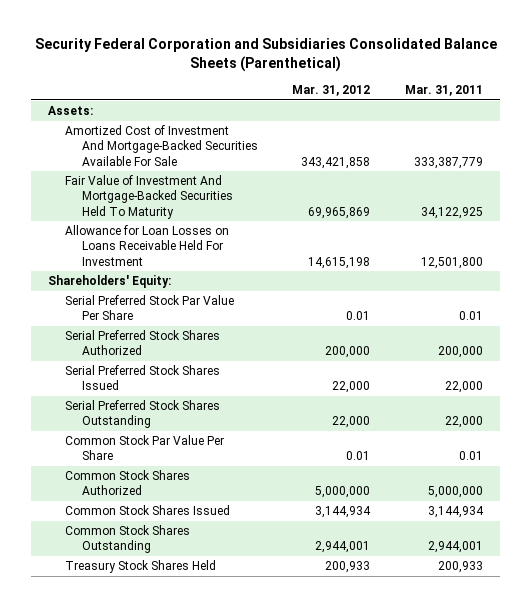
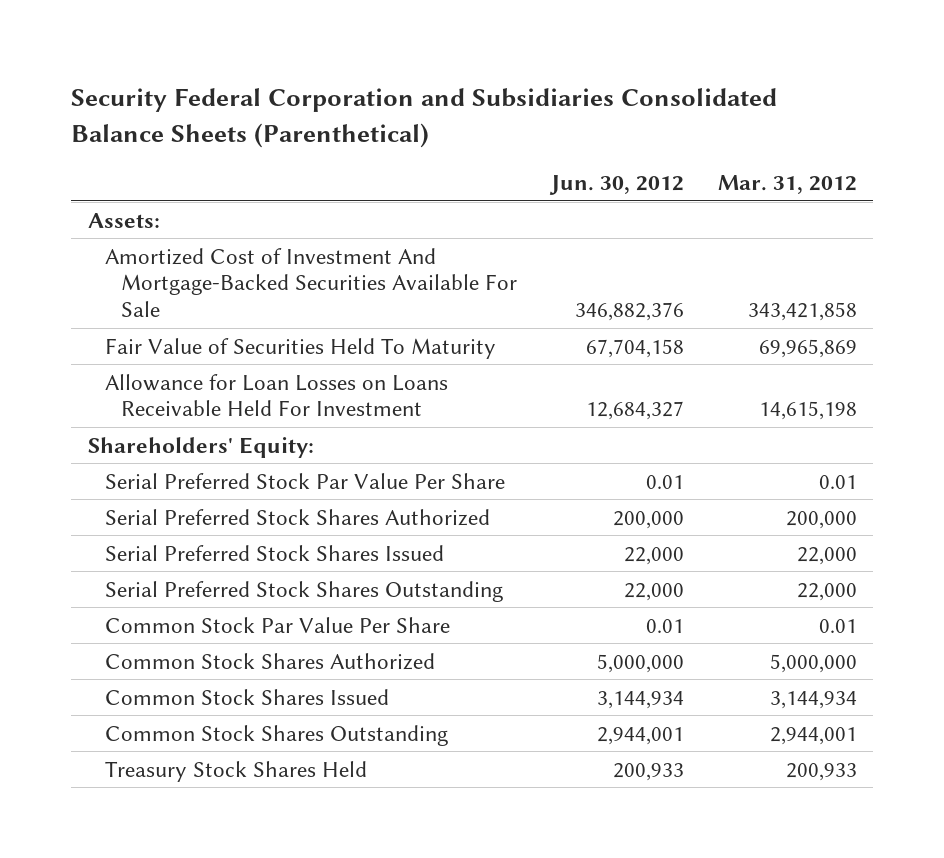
- | Mar. 31, 2012 | Mar. 31, 2011
+ | Jun. 30, 2012 | Mar. 31, 2012
- Fair Value of Investment And Mortgage-Backed Securities Held To Maturity | 69,965,869 | 34,122,925
+ Fair Value of Securities Held To Maturity | 67,704,158 | 69,965,869

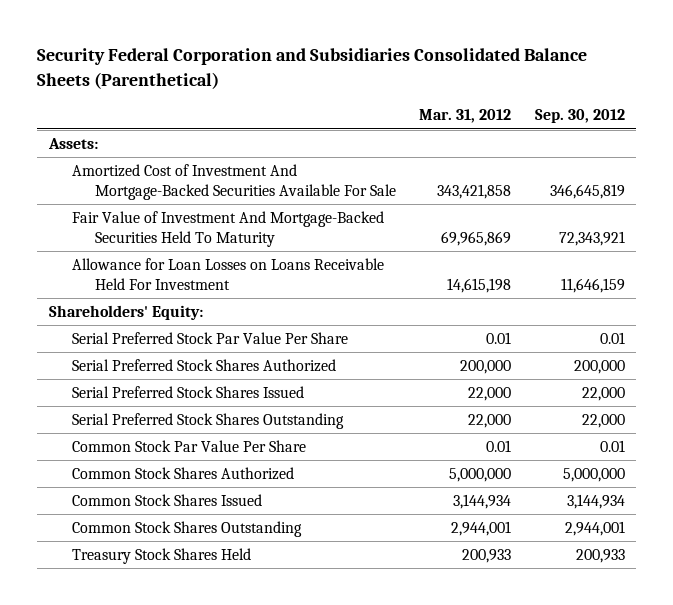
- | Jun. 30, 2012 | Mar. 31, 2012
+ | Mar. 31, 2012 | Sep. 30, 2012
- Fair Value of Securities Held To Maturity | 67,704,158 | 69,965,869
+ Fair Value of Investment And Mortgage-Backed Securities Held To Maturity | 69,965,869 | 72,343,921

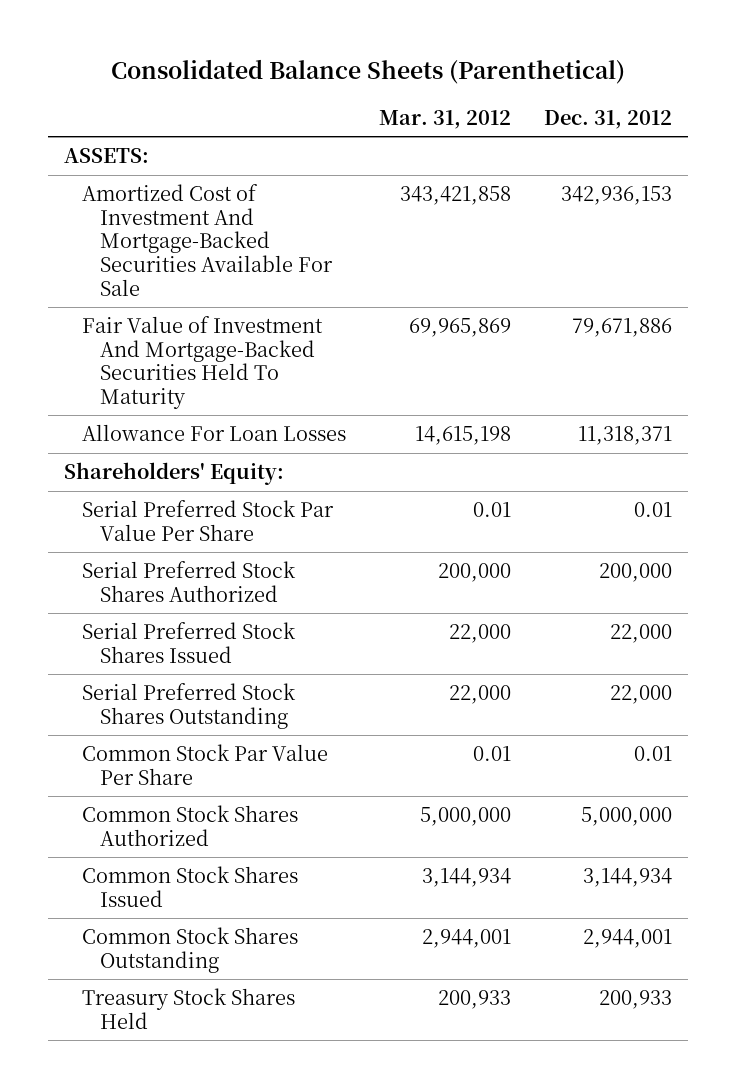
- Security Federal Corporation and Subsidiaries Consolidated Balance Sheets (Parenthetical)
+ Consolidated Balance Sheets (Parenthetical)
- | Mar. 31, 2012 | Sep. 30, 2012
+ | Mar. 31, 2012 | Dec. 31, 2012
- Assets:
+ ASSETS:
- Allowance for Loan Losses on Loans Receivable Held For Investment | 14,615,198 | 11,646,159
+ Allowance For Loan Losses | 14,615,198 | 11,318,371

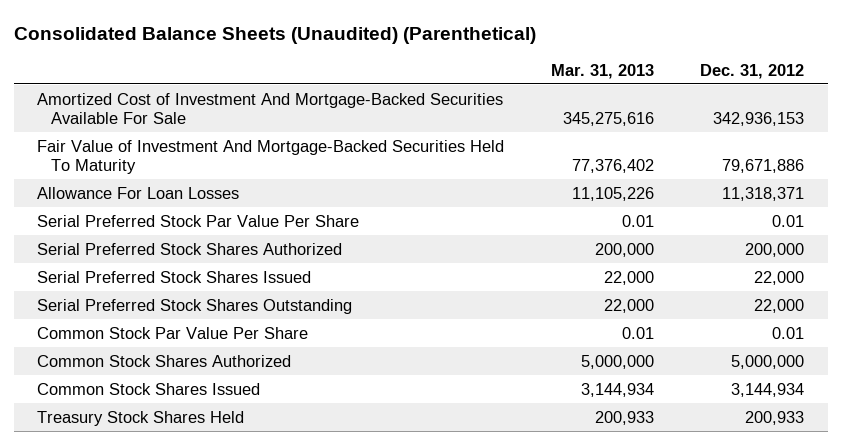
- Consolidated Balance Sheets (Parenthetical)
+ Consolidated Balance Sheets (Unaudited) (Parenthetical)
- | Mar. 31, 2012 | Dec. 31, 2012
+ | Mar. 31, 2013 | Dec. 31, 2012
- ASSETS:
- Shareholders' Equity:
- Common Stock Shares Outstanding | 2,944,001 | 2,944,001

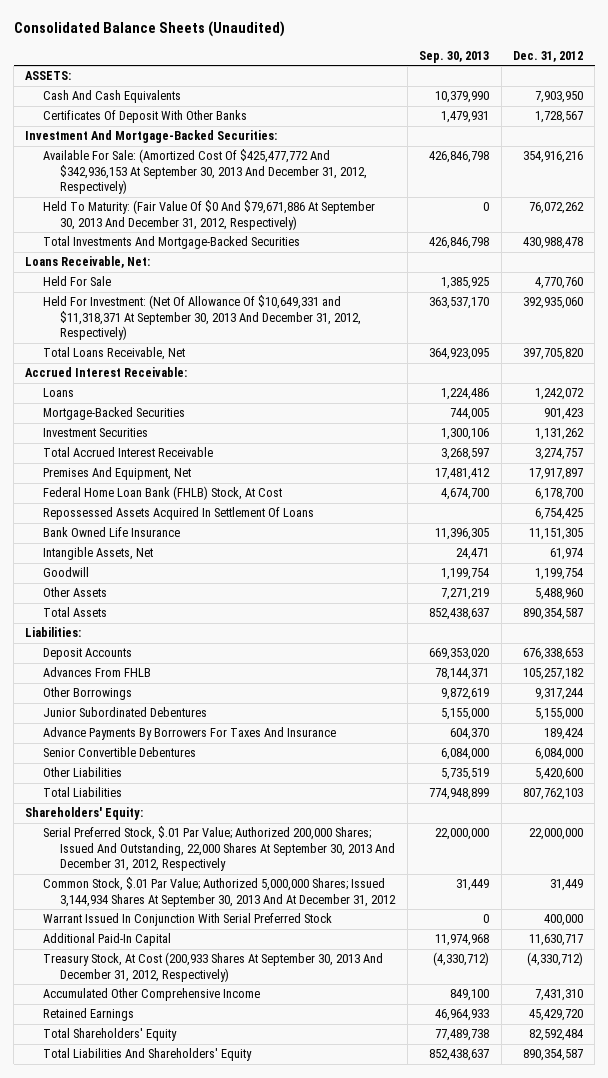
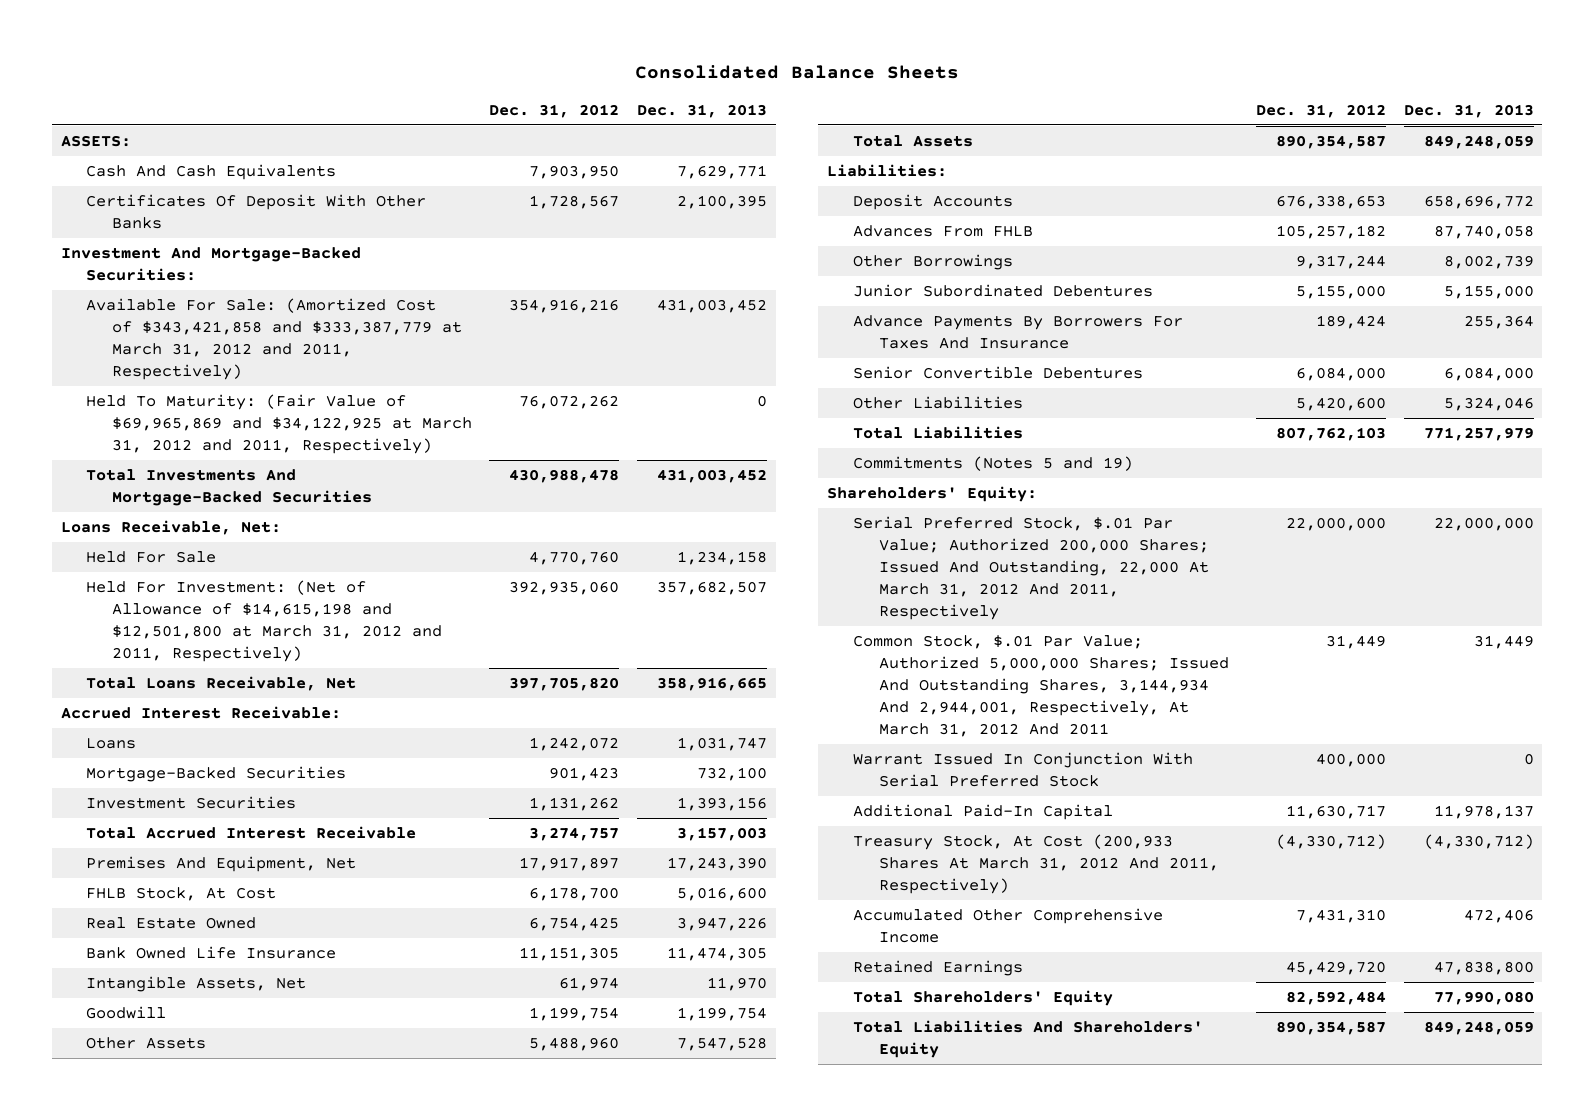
- Consolidated Balance Sheets (Unaudited)
+ Consolidated Balance Sheets
- | Sep. 30, 2013 | Dec. 31, 2012
+ | Dec. 31, 2012 | Dec. 31, 2013
- Available For Sale: (Amortized Cost Of $425,477,772 And $342,936,153 At September 30, 2013 And December 31, 2012, Respectively) | 426,846,798 | 354,916,216
- Held To Maturity: (Fair Value Of $0 And $79,671,886 At September 30, 2013 And December 31, 2012, Respectively) | 0 | 76,072,262
+ Available For Sale: (Amortized Cost of $343,421,858 and $333,387,779 at March 31, 2012 and 2011, Respectively) | 354,916,216 | 431,003,452
+ Held To Maturity: (Fair Value of $69,965,869 and $34,122,925 at March 31, 2012 and 2011, Respectively) | 76,072,262 | 0
- Held For Investment: (Net Of Allowance Of $10,649,331 and $11,318,371 At September 30, 2013 And December 31, 2012, Respectively) | 363,537,170 | 392,935,060
+ Held For Investment: (Net of Allowance of $14,615,198 and $12,501,800 at March 31, 2012 and 2011, Respectively) | 392,935,060 | 357,682,507
- Federal Home Loan Bank (FHLB) Stock, At Cost | 4,674,700 | 6,178,700
- Repossessed Assets Acquired In Settlement Of Loans | | 6,754,425
+ FHLB Stock, At Cost | 6,178,700 | 5,016,600
+ Real Estate Owned | 6,754,425 | 3,947,226
+ Commitments (Notes 5 and 19)
- Serial Preferred Stock, $.01 Par Value; Authorized 200,000 Shares; Issued And Outstanding, 22,000 Shares At September 30, 2013 And December 31, 2012, Respectively | 22,000,000 | 22,000,000
- Common Stock, $.01 Par Value; Authorized 5,000,000 Shares; Issued 3,144,934 Shares At September 30, 2013 And At December 31, 2012 | 31,449 | 31,449
+ Serial Preferred Stock, $.01 Par Value; Authorized 200,000 Shares; Issued And Outstanding, 22,000 At March 31, 2012 And 2011, Respectively | 22,000,000 | 22,000,000
+ Common Stock, $.01 Par Value; Authorized 5,000,000 Shares; Issued And Outstanding Shares, 3,144,934 And 2,944,001, Respectively, At March 31, 2012 And 2011 | 31,449 | 31,449
- Treasury Stock, At Cost (200,933 Shares At September 30, 2013 And December 31, 2012, Respectively) | (4,330,712) | (4,330,712)
+ Treasury Stock, At Cost (200,933 Shares At March 31, 2012 And 2011, Respectively) | (4,330,712) | (4,330,712)

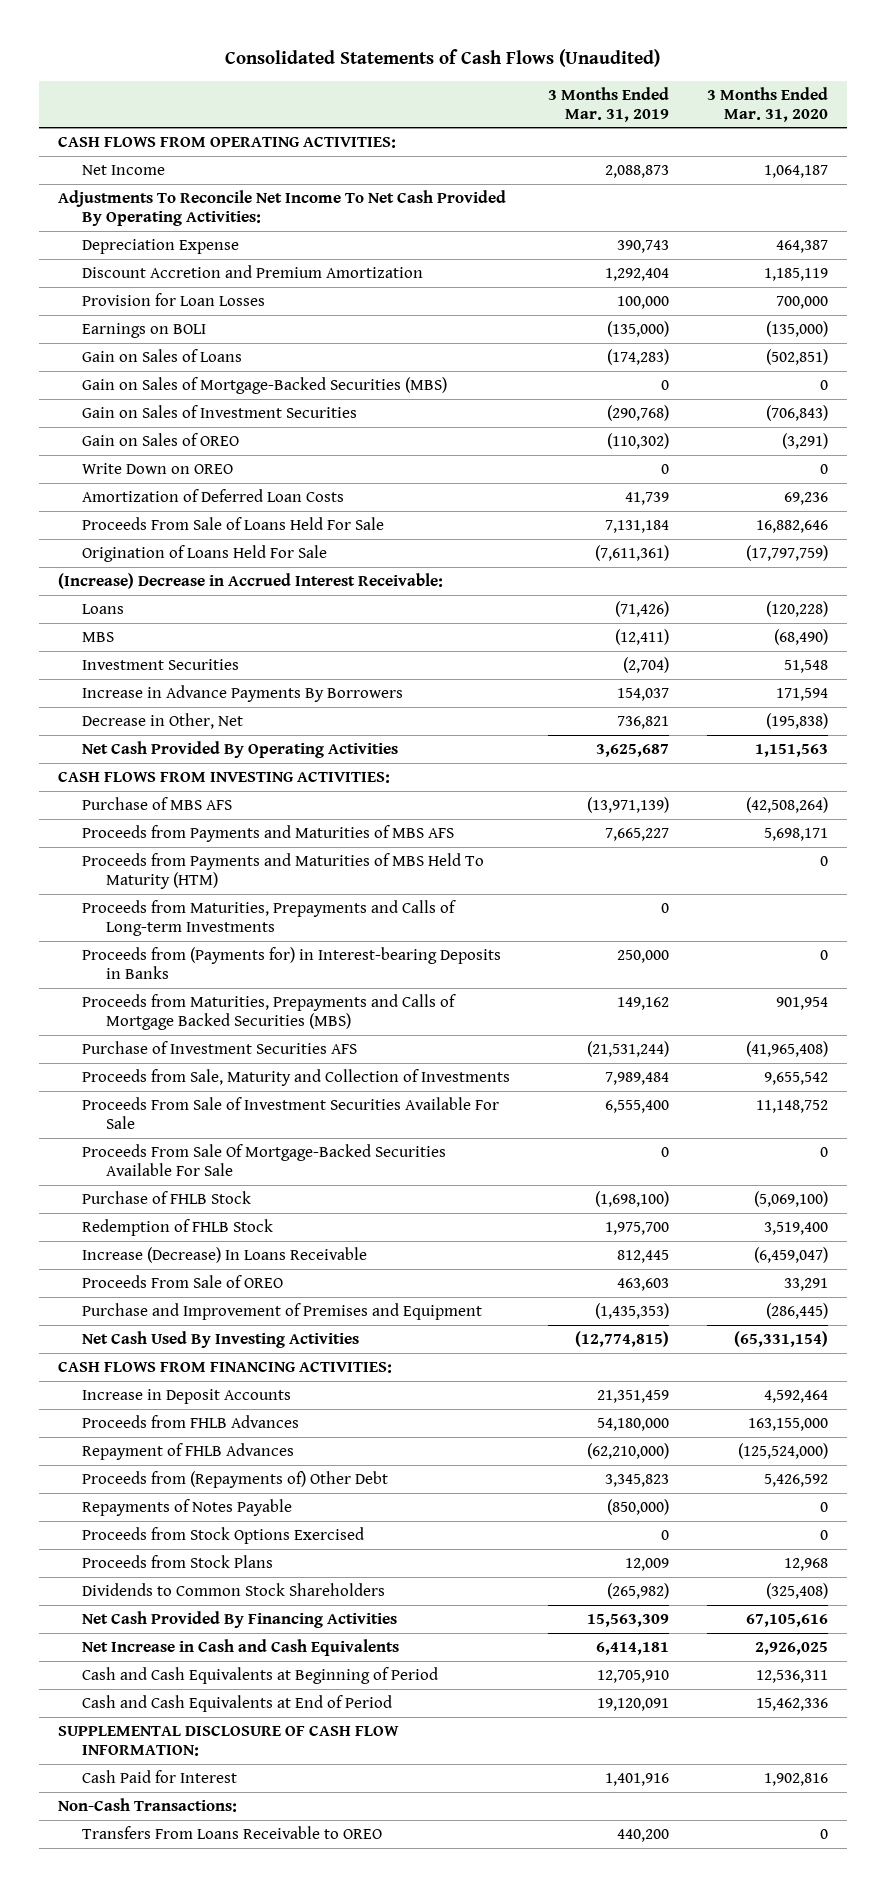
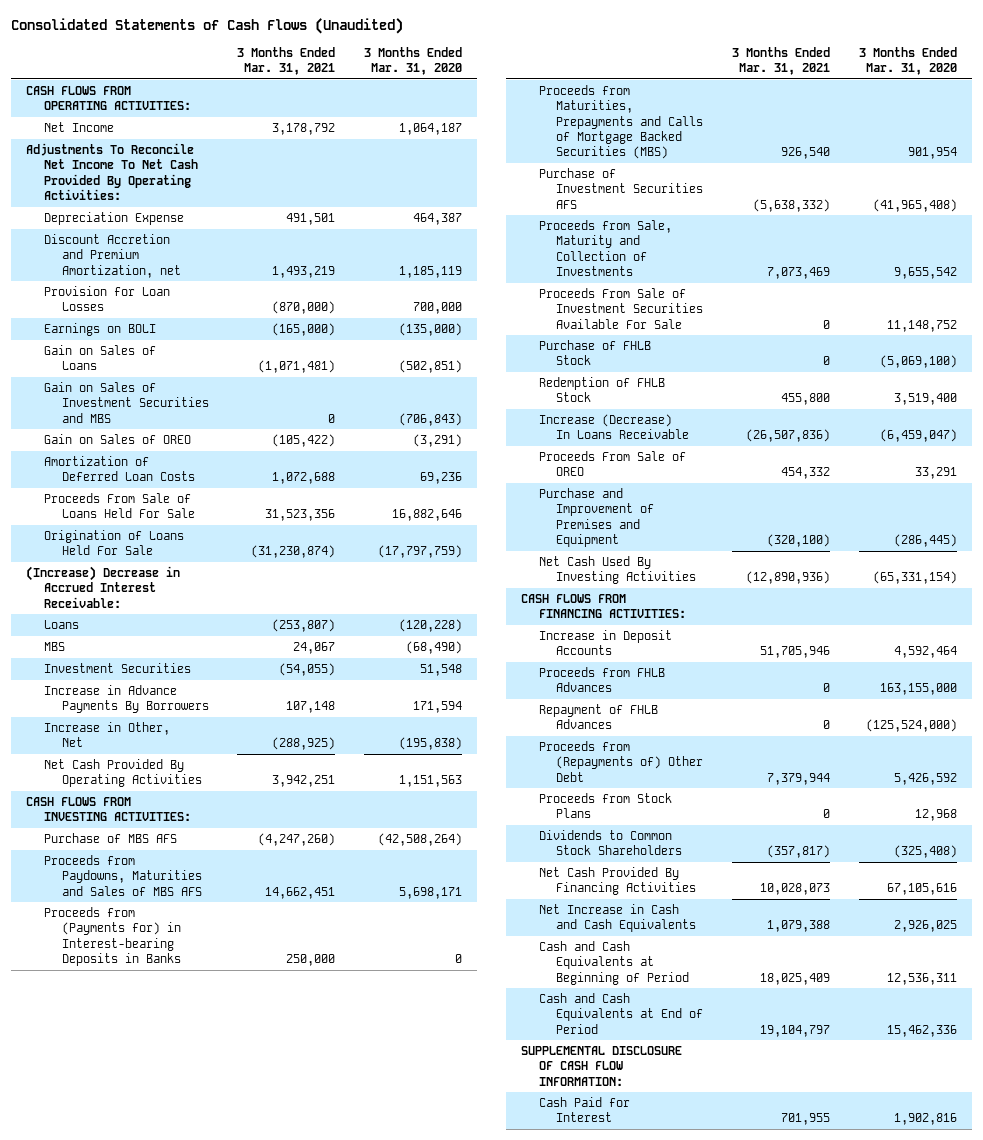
- | 3 Months Ended Mar. 31, 2019 | 3 Months Ended Mar. 31, 2020
+ | 3 Months Ended Mar. 31, 2021 | 3 Months Ended Mar. 31, 2020
- Discount Accretion and Premium Amortization | 1,292,404 | 1,185,119
+ Discount Accretion and Premium Amortization, net | 1,493,219 | 1,185,119
- Gain on Sales of Mortgage-Backed Securities (MBS) | 0 | 0
- Gain on Sales of Investment Securities | (290,768) | (706,843)
+ Gain on Sales of Investment Securities and MBS | 0 | (706,843)
- Write Down on OREO | 0 | 0
- Decrease in Other, Net | 736,821 | (195,838)
+ Increase in Other, Net | (288,925) | (195,838)
- Proceeds from Payments and Maturities of MBS AFS | 7,665,227 | 5,698,171
- Proceeds from Payments and Maturities of MBS Held To Maturity (HTM) | | 0
- Proceeds from Maturities, Prepayments and Calls of Long-term Investments | 0 |
+ Proceeds from Paydowns, Maturities and Sales of MBS AFS | 14,662,451 | 5,698,171
- Proceeds From Sale Of Mortgage-Backed Securities Available For Sale | 0 | 0
- Repayments of Notes Payable | (850,000) | 0
- Proceeds from Stock Options Exercised | 0 | 0
- Non-Cash Transactions:
- Transfers From Loans Receivable to OREO | 440,200 | 0

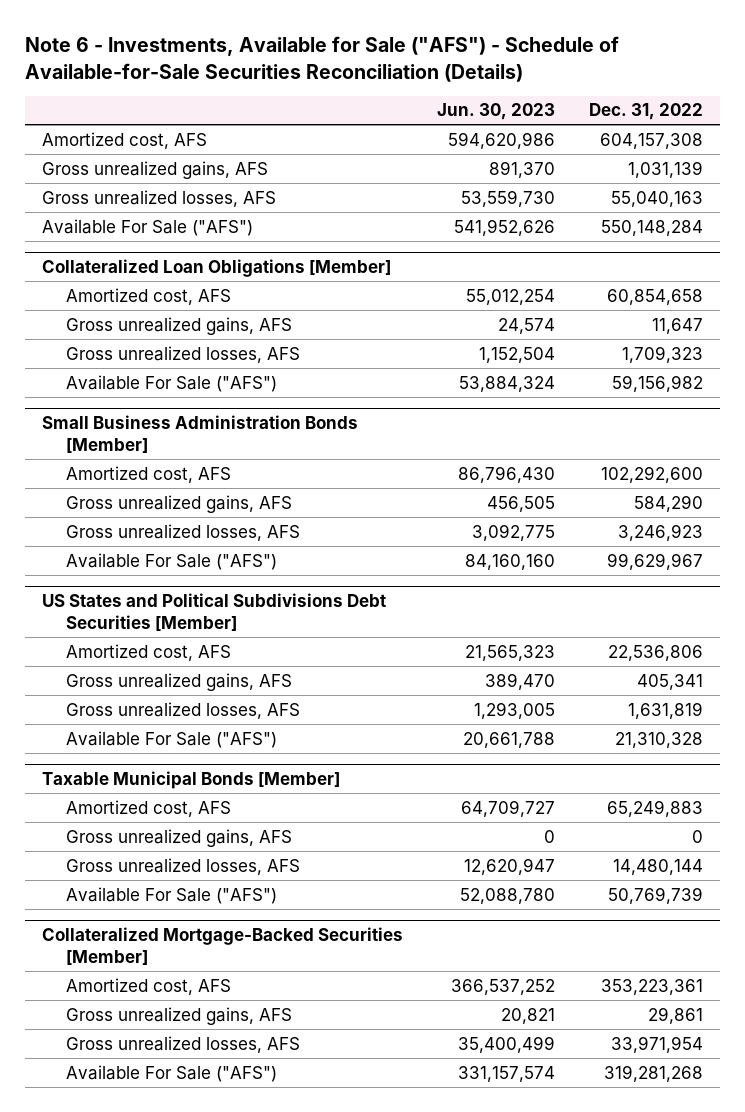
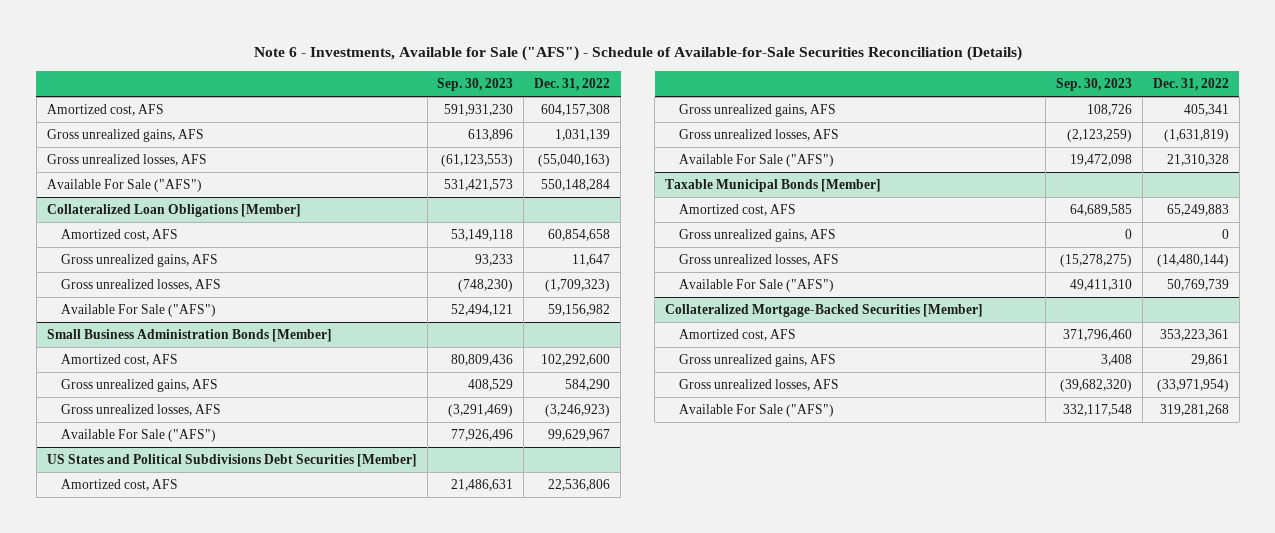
- | Jun. 30, 2023 | Dec. 31, 2022
+ | Sep. 30, 2023 | Dec. 31, 2022
- Gross unrealized losses, AFS | 53,559,730 | 55,040,163
+ Gross unrealized losses, AFS | (61,123,553) | (55,040,163)
@ Collateralized Loan Obligations [Member]
- Gross unrealized losses, AFS | 1,152,504 | 1,709,323
+ Gross unrealized losses, AFS | (748,230) | (1,709,323)
@ Small Business Administration Bonds [Member]
- Gross unrealized losses, AFS | 3,092,775 | 3,246,923
+ Gross unrealized losses, AFS | (3,291,469) | (3,246,923)
@ US States and Political Subdivisions Debt Securities [Member]
- Gross unrealized losses, AFS | 1,293,005 | 1,631,819
+ Gross unrealized losses, AFS | (2,123,259) | (1,631,819)
@ Taxable Municipal Bonds [Member]
- Gross unrealized losses, AFS | 12,620,947 | 14,480,144
+ Gross unrealized losses, AFS | (15,278,275) | (14,480,144)
@ Collateralized Mortgage-Backed Securities [Member]
- Gross unrealized losses, AFS | 35,400,499 | 33,971,954
+ Gross unrealized losses, AFS | (39,682,320) | (33,971,954)

